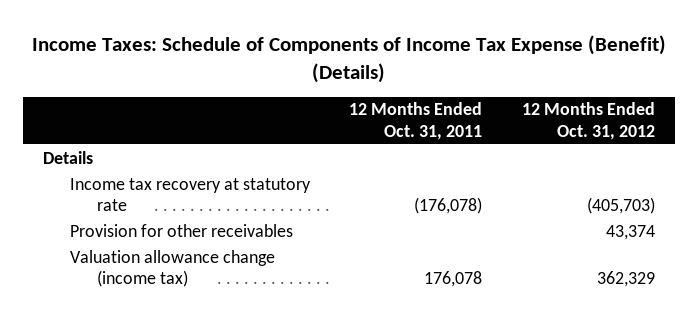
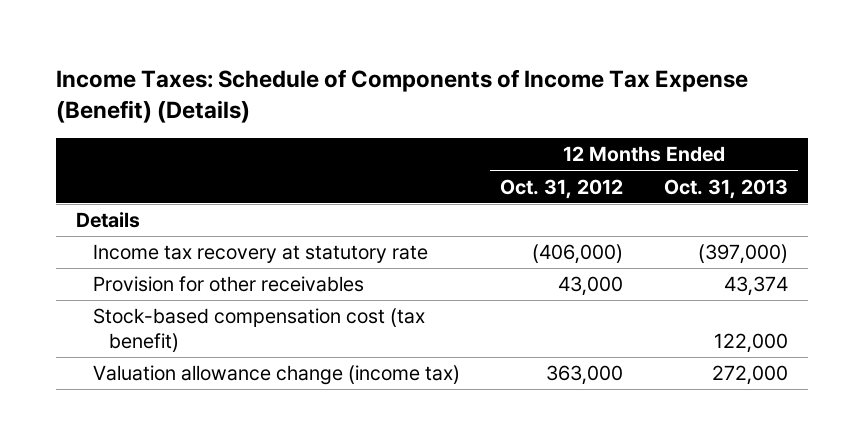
- | 12 Months Ended Oct. 31, 2011 | 12 Months Ended Oct. 31, 2012
+ | 12 Months Ended Oct. 31, 2012 | 12 Months Ended Oct. 31, 2013
- Income tax recovery at statutory rate | (176,078) | (405,703)
- Provision for other receivables | | 43,374
- Valuation allowance change (income tax) | 176,078 | 362,329
+ Income tax recovery at statutory rate | (406,000) | (397,000)
+ Provision for other receivables | 43,000 | 43,374
+ Stock-based compensation cost (tax benefit) | | 122,000
+ Valuation allowance change (income tax) | 363,000 | 272,000

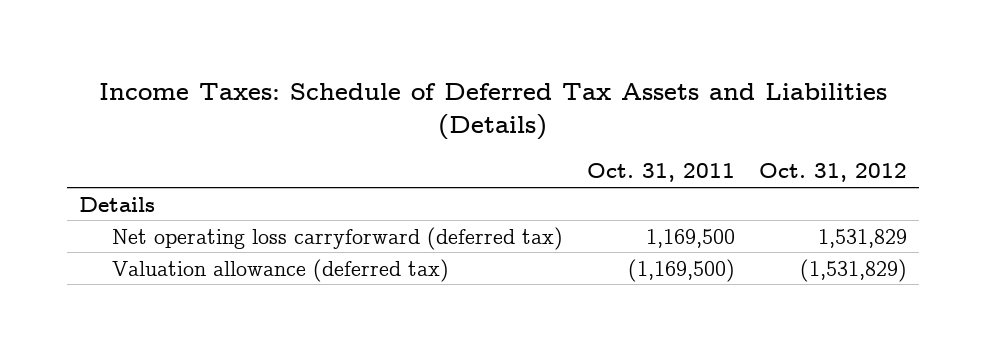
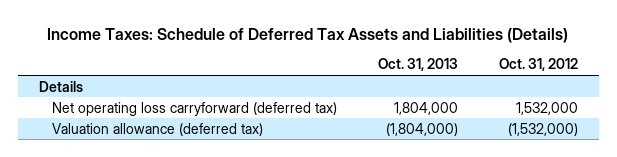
- | Oct. 31, 2011 | Oct. 31, 2012
+ | Oct. 31, 2013 | Oct. 31, 2012
- Net operating loss carryforward (deferred tax) | 1,169,500 | 1,531,829
- Valuation allowance (deferred tax) | (1,169,500) | (1,531,829)
+ Net operating loss carryforward (deferred tax) | 1,804,000 | 1,532,000
+ Valuation allowance (deferred tax) | (1,804,000) | (1,532,000)

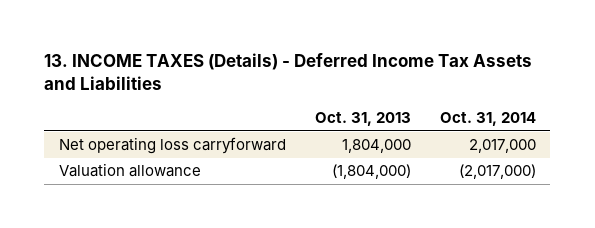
- Income Taxes: Schedule of Deferred Tax Assets and Liabilities (Details)
+ 13. INCOME TAXES (Details) - Deferred Income Tax Assets and Liabilities
- | Oct. 31, 2013 | Oct. 31, 2012
+ | Oct. 31, 2013 | Oct. 31, 2014
- Details
- Net operating loss carryforward (deferred tax) | 1,804,000 | 1,532,000
- Valuation allowance (deferred tax) | (1,804,000) | (1,532,000)
+ Net operating loss carryforward | 1,804,000 | 2,017,000
+ Valuation allowance | (1,804,000) | (2,017,000)

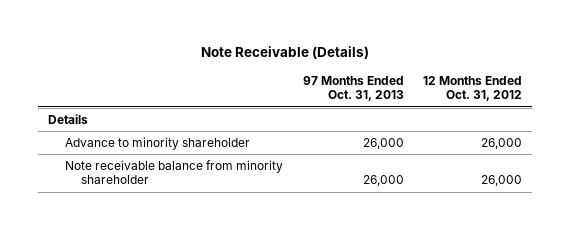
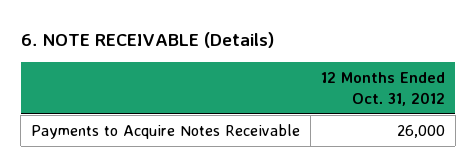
- Note Receivable (Details)
+ 6. NOTE RECEIVABLE (Details)
- | 97 Months Ended Oct. 31, 2013 | 12 Months Ended Oct. 31, 2012
+ | 12 Months Ended Oct. 31, 2012
- Details
- Advance to minority shareholder | 26,000 | 26,000
- Note receivable balance from minority shareholder | 26,000 | 26,000
+ Payments to Acquire Notes Receivable | 26,000

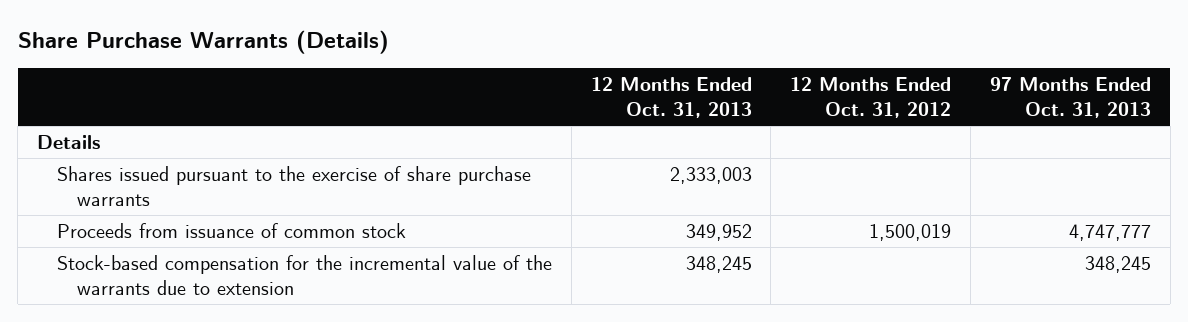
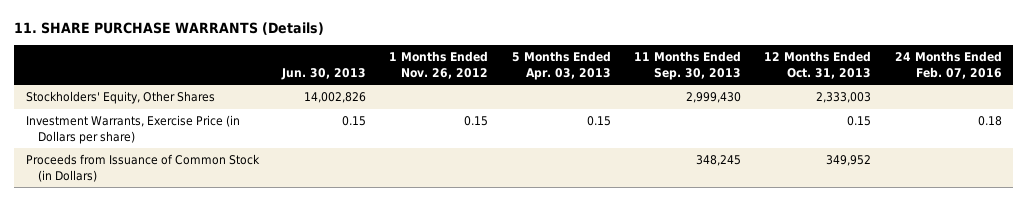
- Share Purchase Warrants (Details)
+ 11. SHARE PURCHASE WARRANTS (Details)
- | 12 Months Ended Oct. 31, 2013 | 12 Months Ended Oct. 31, 2012 | 97 Months Ended Oct. 31, 2013
+ | Jun. 30, 2013 | 1 Months Ended Nov. 26, 2012 | 5 Months Ended Apr. 03, 2013 | 11 Months Ended Sep. 30, 2013 | 12 Months Ended Oct. 31, 2013 | 24 Months Ended Feb. 07, 2016
- Details
- Shares issued pursuant to the exercise of share purchase warrants | 2,333,003 | |
- Proceeds from issuance of common stock | 349,952 | 1,500,019 | 4,747,777
- Stock-based compensation for the incremental value of the warrants due to extension | 348,245 | | 348,245
+ Stockholders' Equity, Other Shares | 14,002,826 | | | 2,999,430 | 2,333,003 |
+ Investment Warrants, Exercise Price (in Dollars per share) | 0.15 | 0.15 | 0.15 | | 0.15 | 0.18
+ Proceeds from Issuance of Common Stock (in Dollars) | | | | 348,245 | 349,952 |

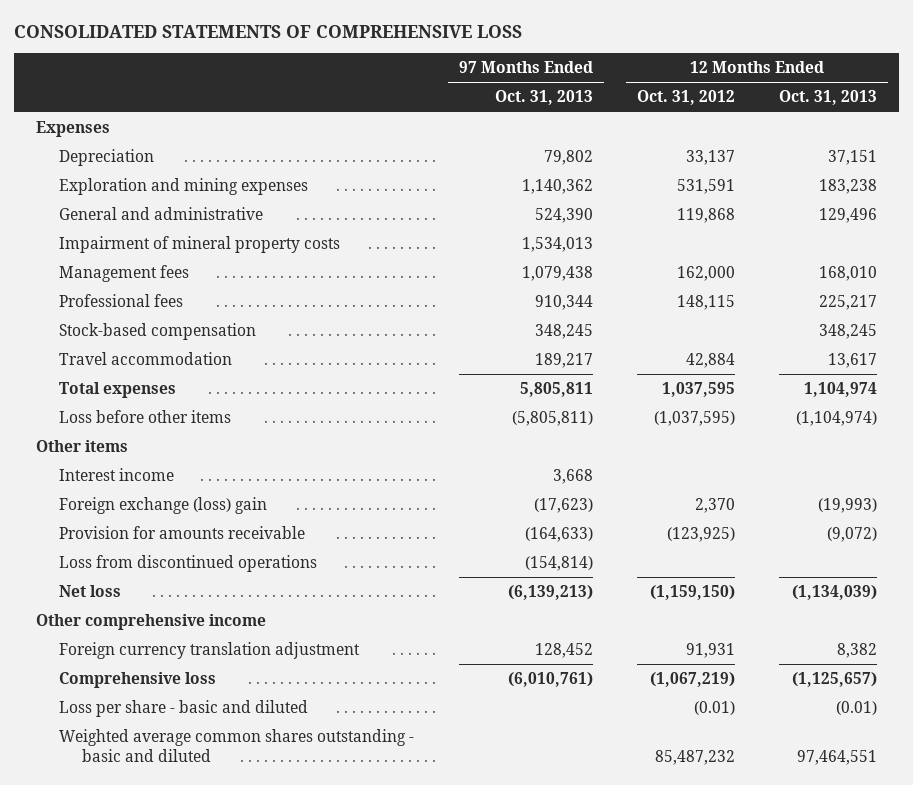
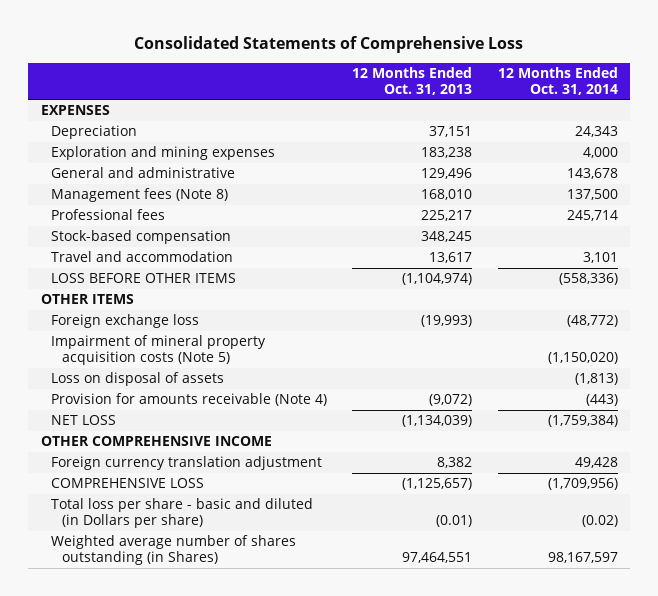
- CONSOLIDATED STATEMENTS OF COMPREHENSIVE LOSS
+ Consolidated Statements of Comprehensive Loss
- | 97 Months Ended Oct. 31, 2013 | 12 Months Ended Oct. 31, 2012 | 12 Months Ended Oct. 31, 2013
+ | 12 Months Ended Oct. 31, 2013 | 12 Months Ended Oct. 31, 2014
- Expenses
+ EXPENSES
- Impairment of mineral property costs | 1,534,013 | |
- Management fees | 1,079,438 | 162,000 | 168,010
+ Management fees (Note 8) | 168,010 | 137,500
- Travel accommodation | 189,217 | 42,884 | 13,617
- Total expenses | 5,805,811 | 1,037,595 | 1,104,974
- Loss before other items | (5,805,811) | (1,037,595) | (1,104,974)
- Other items
- Interest income | 3,668 | |
- Foreign exchange (loss) gain | (17,623) | 2,370 | (19,993)
- Provision for amounts receivable | (164,633) | (123,925) | (9,072)
- Loss from discontinued operations | (154,814) | |
- Net loss | (6,139,213) | (1,159,150) | (1,134,039)
- Other comprehensive income
+ Travel and accommodation | 13,617 | 3,101
+ LOSS BEFORE OTHER ITEMS | (1,104,974) | (558,336)
+ OTHER ITEMS
+ Foreign exchange loss | (19,993) | (48,772)
+ Impairment of mineral property acquisition costs (Note 5) | | (1,150,020)
+ Loss on disposal of assets | | (1,813)
+ Provision for amounts receivable (Note 4) | (9,072) | (443)
+ NET LOSS | (1,134,039) | (1,759,384)
+ OTHER COMPREHENSIVE INCOME
- Comprehensive loss | (6,010,761) | (1,067,219) | (1,125,657)
- Loss per share - basic and diluted | | (0.01) | (0.01)
- Weighted average common shares outstanding - basic and diluted | | 85,487,232 | 97,464,551
+ COMPREHENSIVE LOSS | (1,125,657) | (1,709,956)
+ Total loss per share - basic and diluted (in Dollars per share) | (0.01) | (0.02)
+ Weighted average number of shares outstanding (in Shares) | 97,464,551 | 98,167,597

